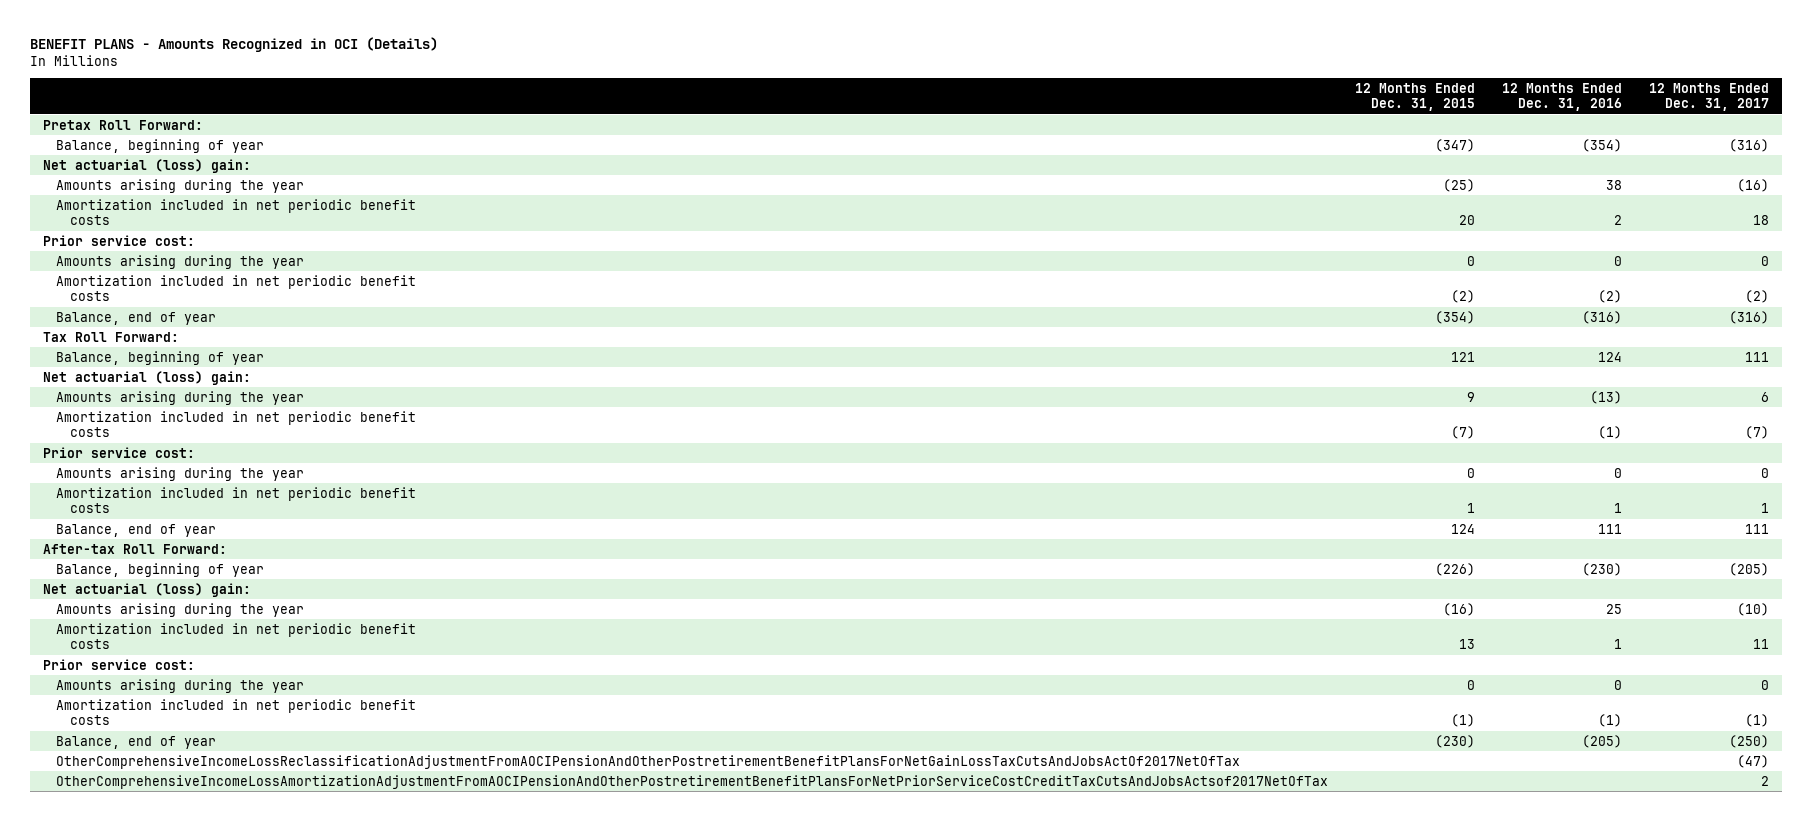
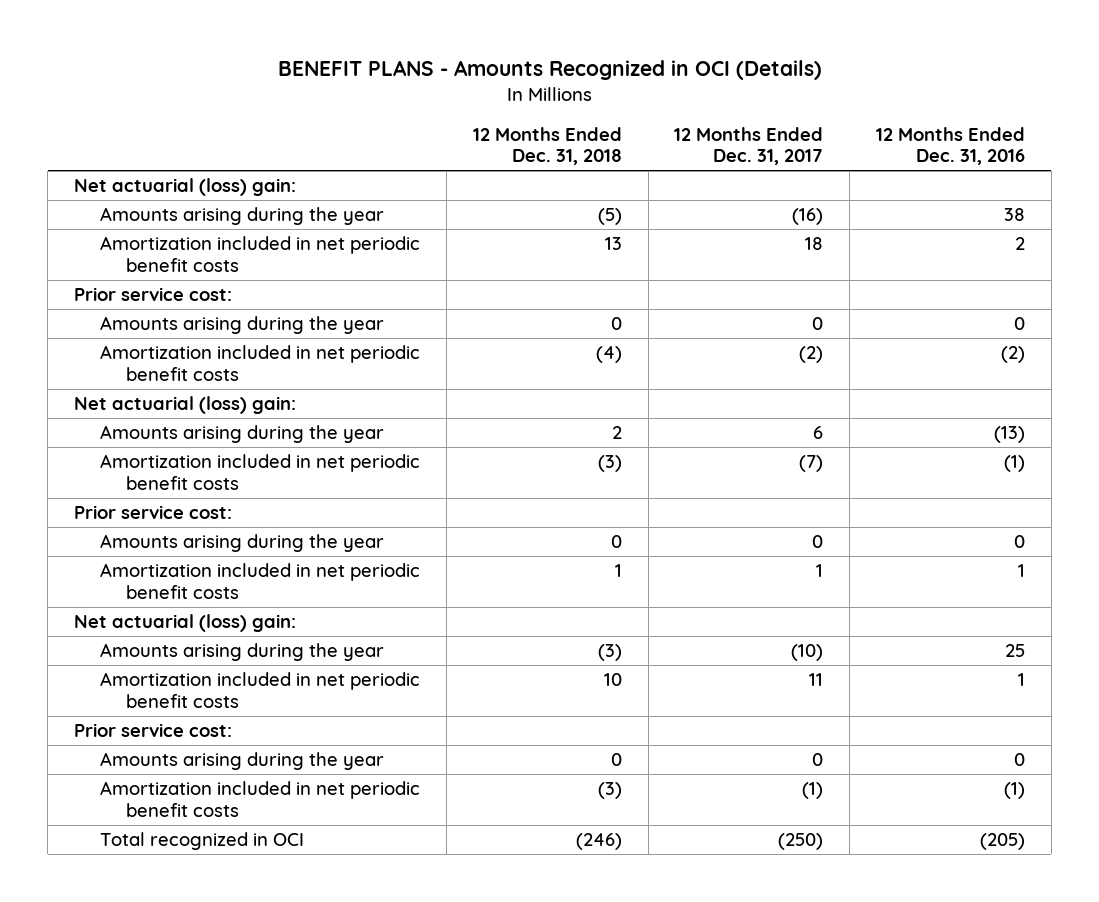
- | 12 Months Ended Dec. 31, 2015 | 12 Months Ended Dec. 31, 2016 | 12 Months Ended Dec. 31, 2017
+ | 12 Months Ended Dec. 31, 2018 | 12 Months Ended Dec. 31, 2017 | 12 Months Ended Dec. 31, 2016
- Pretax Roll Forward:
- Balance, beginning of year | (347) | (354) | (316)
- Balance, end of year | (354) | (316) | (316)
- Tax Roll Forward:
- Balance, beginning of year | 121 | 124 | 111
- Balance, end of year | 124 | 111 | 111
- After-tax Roll Forward:
- Balance, beginning of year | (226) | (230) | (205)
- Balance, end of year | (230) | (205) | (250)
- OtherComprehensiveIncomeLossReclassificationAdjustmentFromAOCIPensionAndOtherPostretirementBenefitPlansForNetGainLossTaxCutsAndJobsActOf2017NetOfTax | | | (47)
- OtherComprehensiveIncomeLossAmortizationAdjustmentFromAOCIPensionAndOtherPostretirementBenefitPlansForNetPriorServiceCostCreditTaxCutsAndJobsActsof2017NetOfTax | | | 2
+ Total recognized in OCI | (246) | (250) | (205)

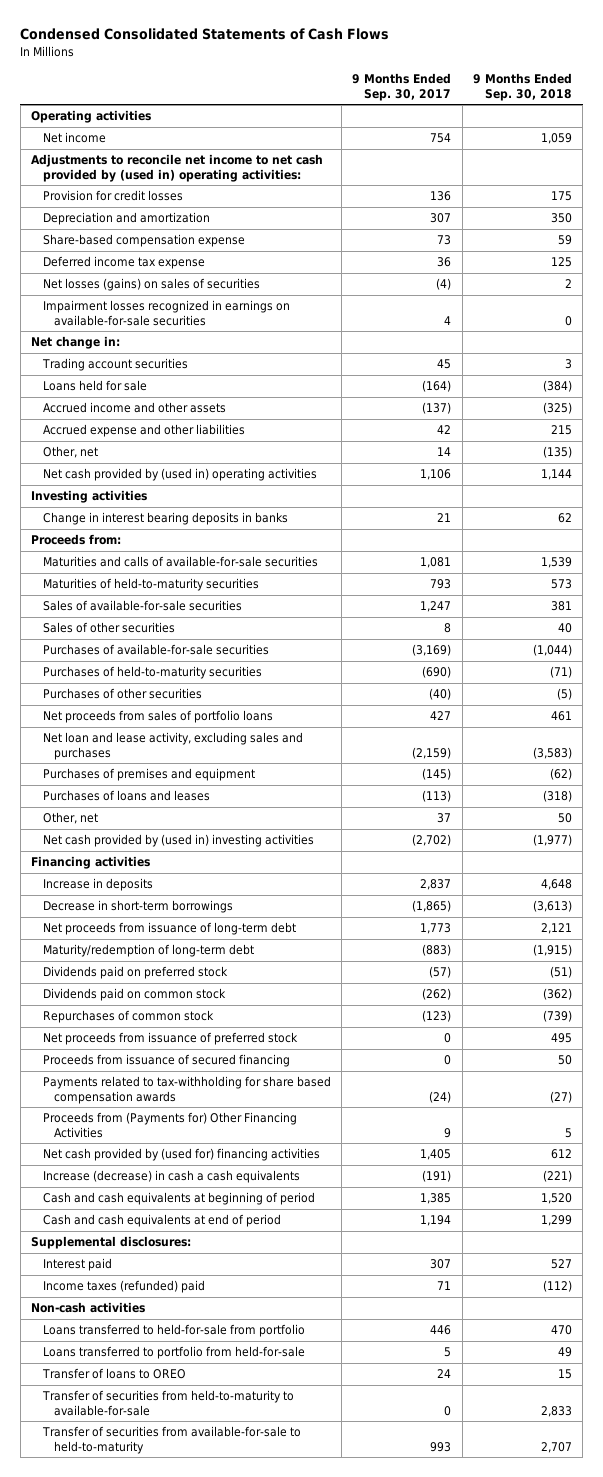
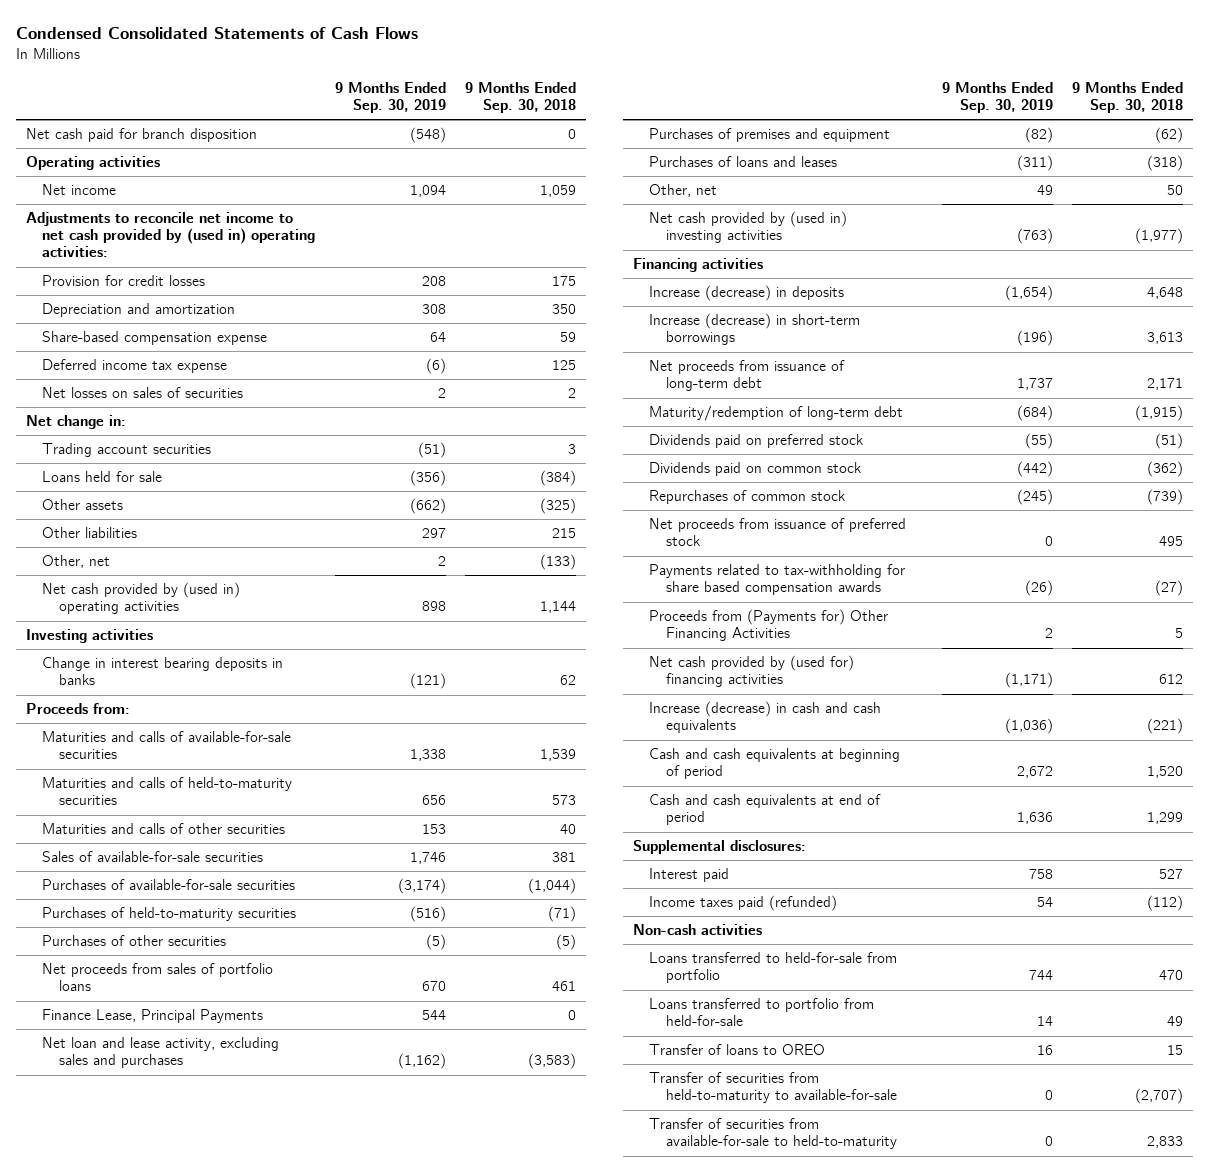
- | 9 Months Ended Sep. 30, 2017 | 9 Months Ended Sep. 30, 2018
+ | 9 Months Ended Sep. 30, 2019 | 9 Months Ended Sep. 30, 2018
+ Net cash paid for branch disposition | (548) | 0
- Net losses (gains) on sales of securities | (4) | 2
- Impairment losses recognized in earnings on available-for-sale securities | 4 | 0
+ Net losses on sales of securities | 2 | 2
- Accrued income and other assets | (137) | (325)
- Accrued expense and other liabilities | 42 | 215
- Other, net | 14 | (135)
+ Other assets | (662) | (325)
+ Other liabilities | 297 | 215
+ Other, net | 2 | (133)
- Maturities of held-to-maturity securities | 793 | 573
+ Maturities and calls of held-to-maturity securities | 656 | 573
+ Maturities and calls of other securities | 153 | 40
- Sales of other securities | 8 | 40
+ Finance Lease, Principal Payments | 544 | 0
- Increase in deposits | 2,837 | 4,648
- Decrease in short-term borrowings | (1,865) | (3,613)
- Net proceeds from issuance of long-term debt | 1,773 | 2,121
+ Increase (decrease) in deposits | (1,654) | 4,648
+ Increase (decrease) in short-term borrowings | (196) | 3,613
+ Net proceeds from issuance of long-term debt | 1,737 | 2,171
- Proceeds from issuance of secured financing | 0 | 50
- Increase (decrease) in cash a cash equivalents | (191) | (221)
+ Increase (decrease) in cash and cash equivalents | (1,036) | (221)
- Income taxes (refunded) paid | 71 | (112)
+ Income taxes paid (refunded) | 54 | (112)
- Transfer of securities from held-to-maturity to available-for-sale | 0 | 2,833
- Transfer of securities from available-for-sale to held-to-maturity | 993 | 2,707
+ Transfer of securities from held-to-maturity to available-for-sale | 0 | (2,707)
+ Transfer of securities from available-for-sale to held-to-maturity | 0 | 2,833

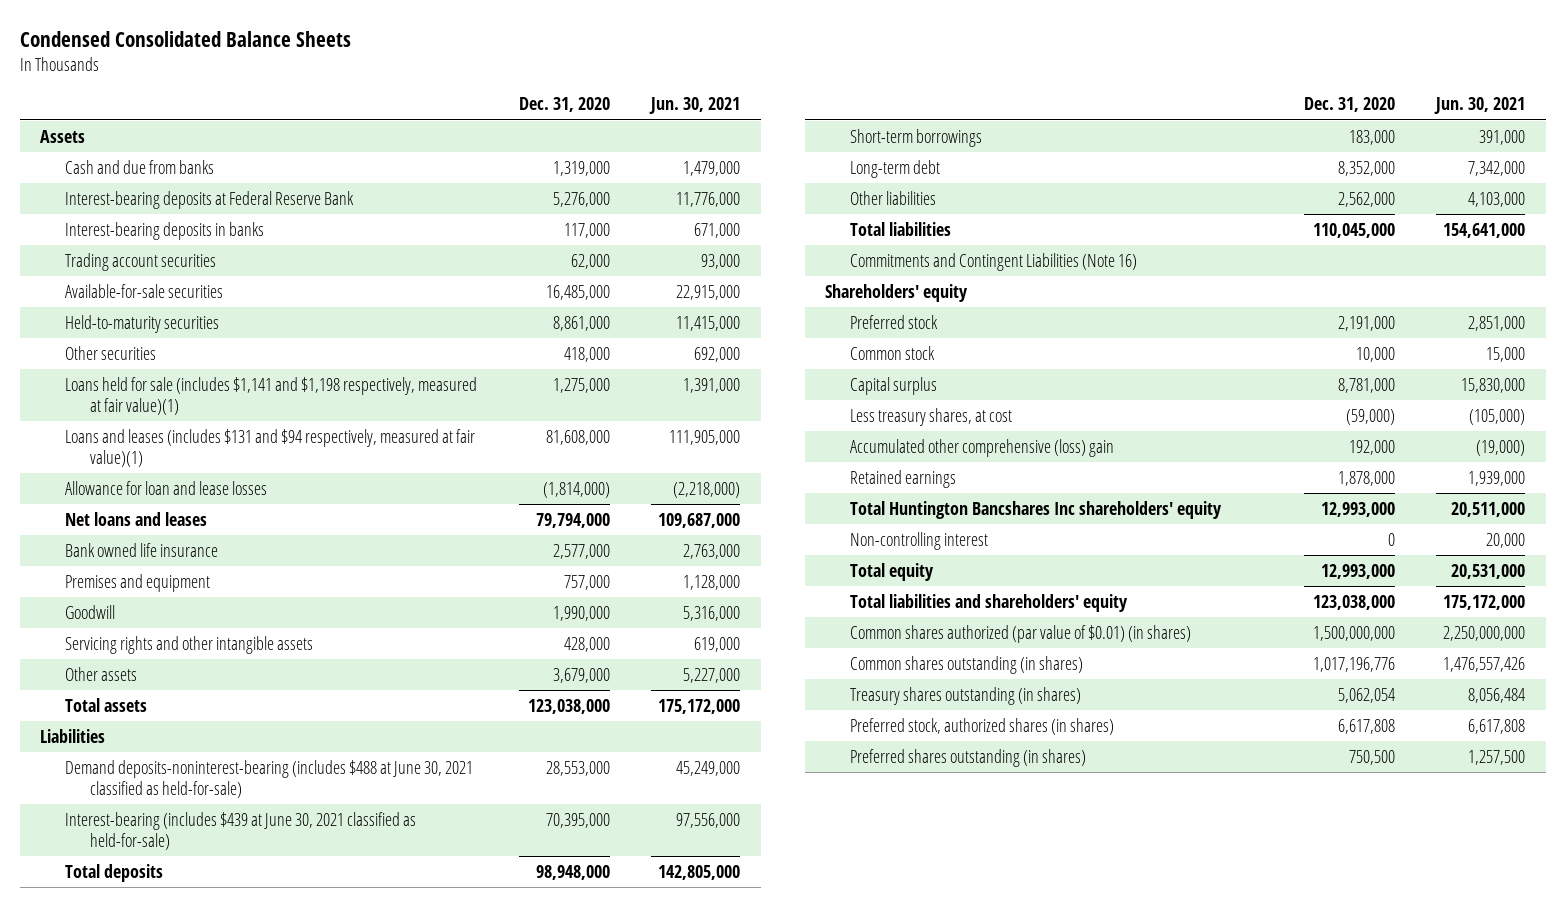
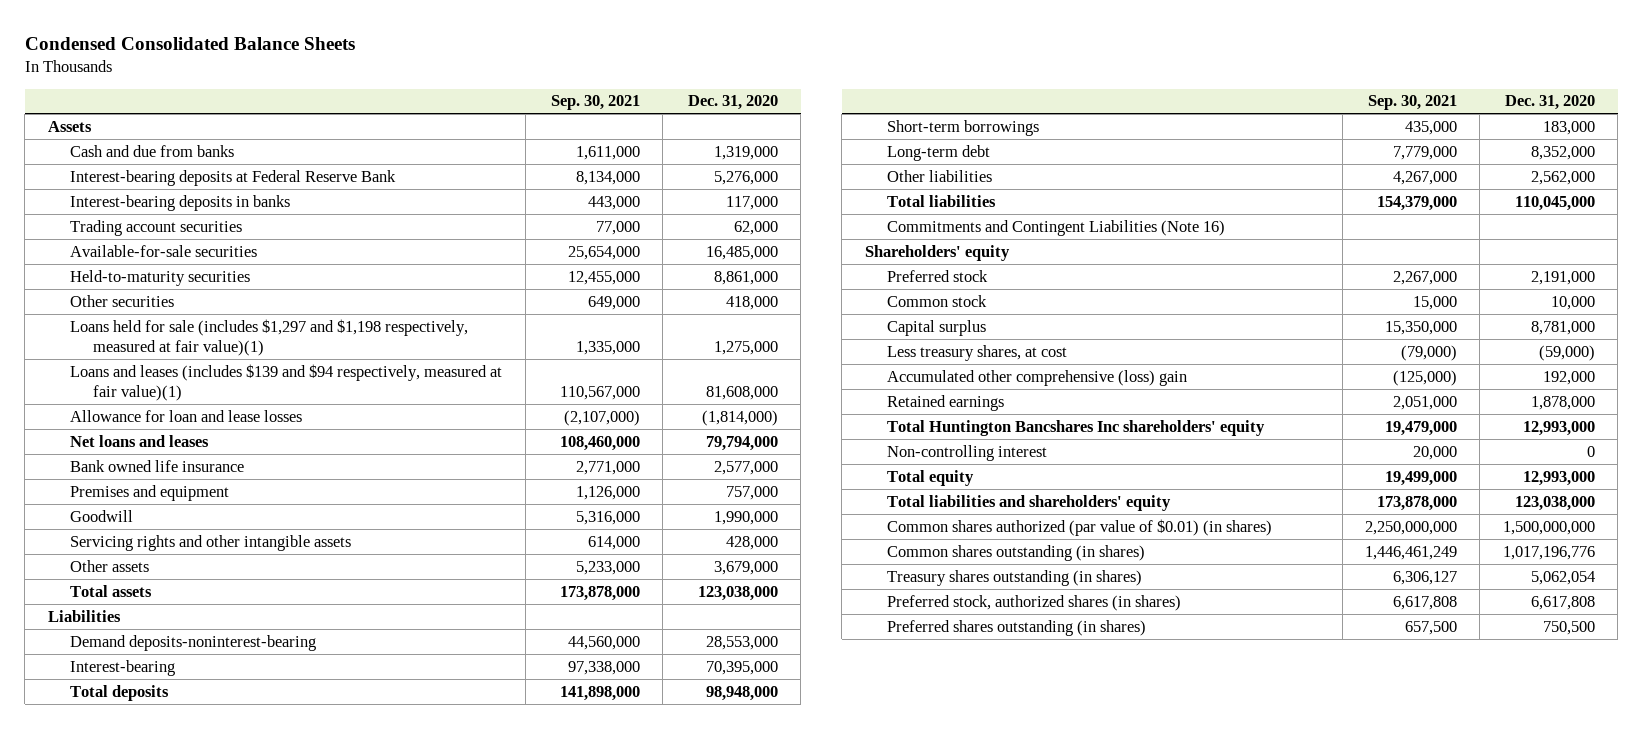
- | Dec. 31, 2020 | Jun. 30, 2021
+ | Sep. 30, 2021 | Dec. 31, 2020
- Loans held for sale (includes $1,141 and $1,198 respectively, measured at fair value)(1) | 1,275,000 | 1,391,000
- Loans and leases (includes $131 and $94 respectively, measured at fair value)(1) | 81,608,000 | 111,905,000
+ Loans held for sale (includes $1,297 and $1,198 respectively, measured at fair value)(1) | 1,335,000 | 1,275,000
+ Loans and leases (includes $139 and $94 respectively, measured at fair value)(1) | 110,567,000 | 81,608,000
- Demand deposits-noninterest-bearing (includes $488 at June 30, 2021 classified as held-for-sale) | 28,553,000 | 45,249,000
- Interest-bearing (includes $439 at June 30, 2021 classified as held-for-sale) | 70,395,000 | 97,556,000
+ Demand deposits-noninterest-bearing | 44,560,000 | 28,553,000
+ Interest-bearing | 97,338,000 | 70,395,000

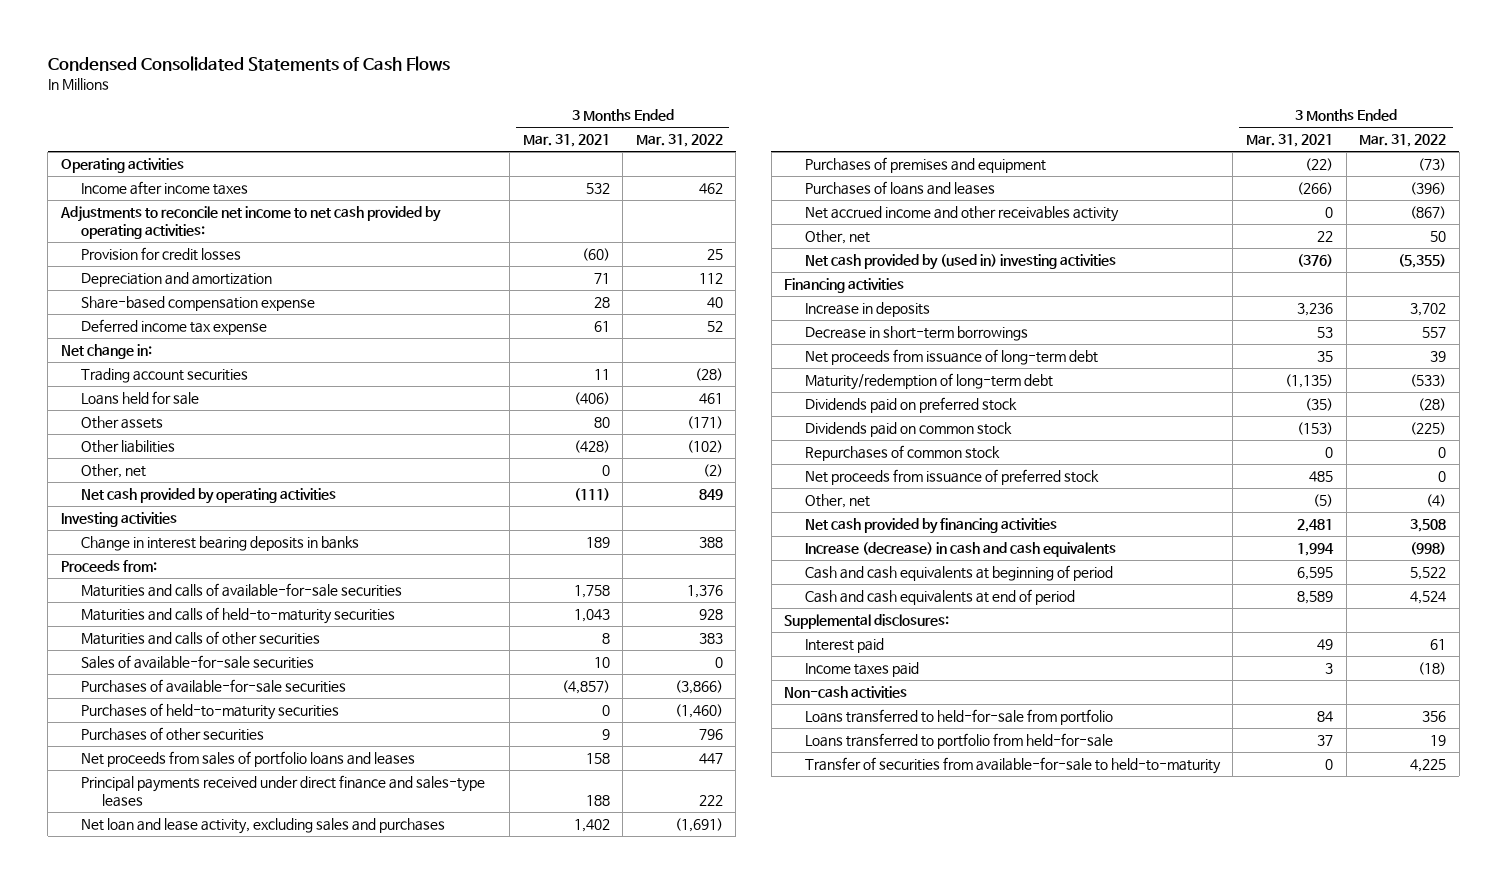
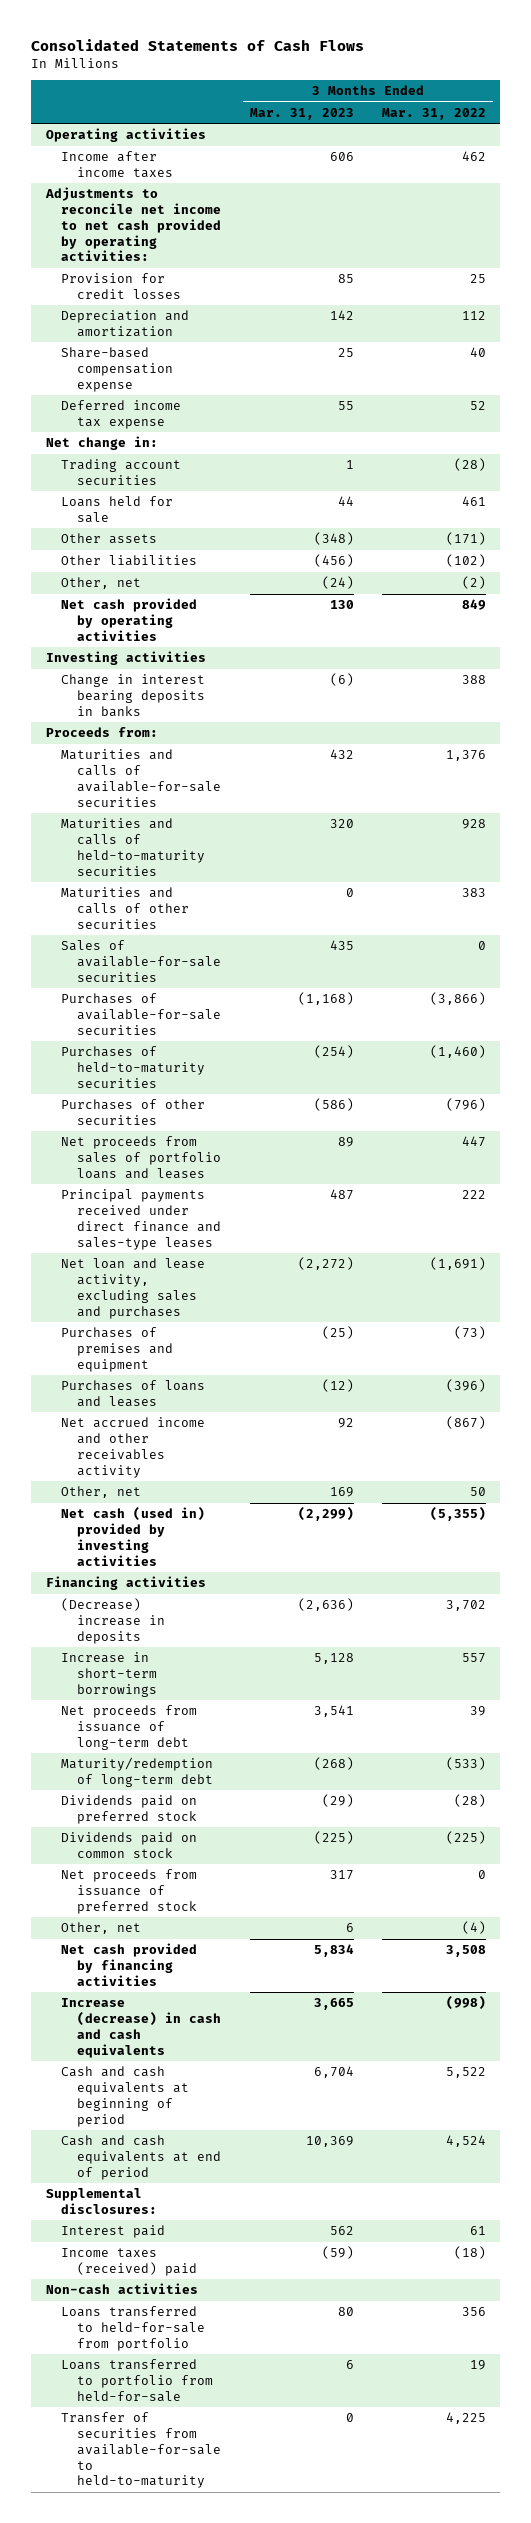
- Condensed Consolidated Statements of Cash Flows
+ Consolidated Statements of Cash Flows
- | 3 Months Ended Mar. 31, 2021 | 3 Months Ended Mar. 31, 2022
+ | 3 Months Ended Mar. 31, 2023 | 3 Months Ended Mar. 31, 2022
- Purchases of other securities | 9 | 796
+ Purchases of other securities | (586) | (796)
- Net cash provided by (used in) investing activities | (376) | (5,355)
+ Net cash (used in) provided by investing activities | (2,299) | (5,355)
- Increase in deposits | 3,236 | 3,702
- Decrease in short-term borrowings | 53 | 557
+ (Decrease) increase in deposits | (2,636) | 3,702
+ Increase in short-term borrowings | 5,128 | 557
- Repurchases of common stock | 0 | 0
- Income taxes paid | 3 | (18)
+ Income taxes (received) paid | (59) | (18)

